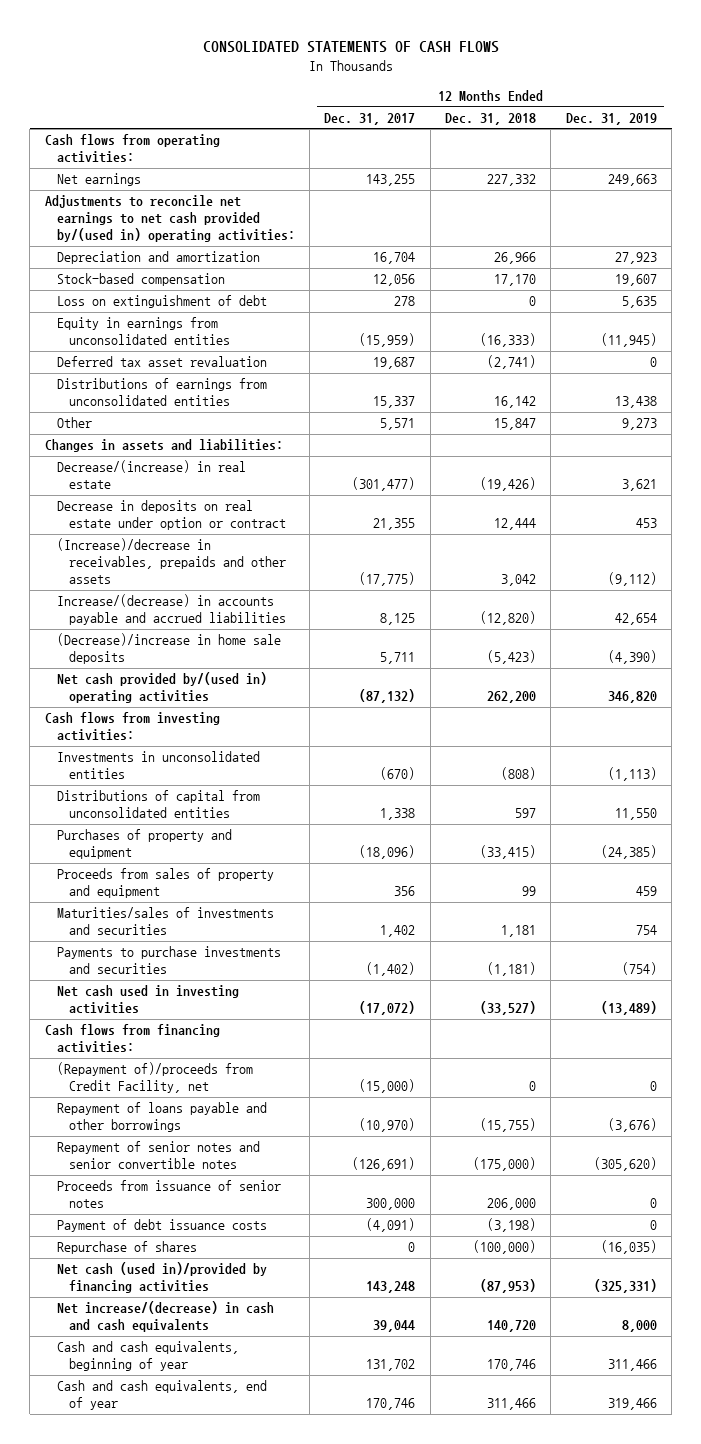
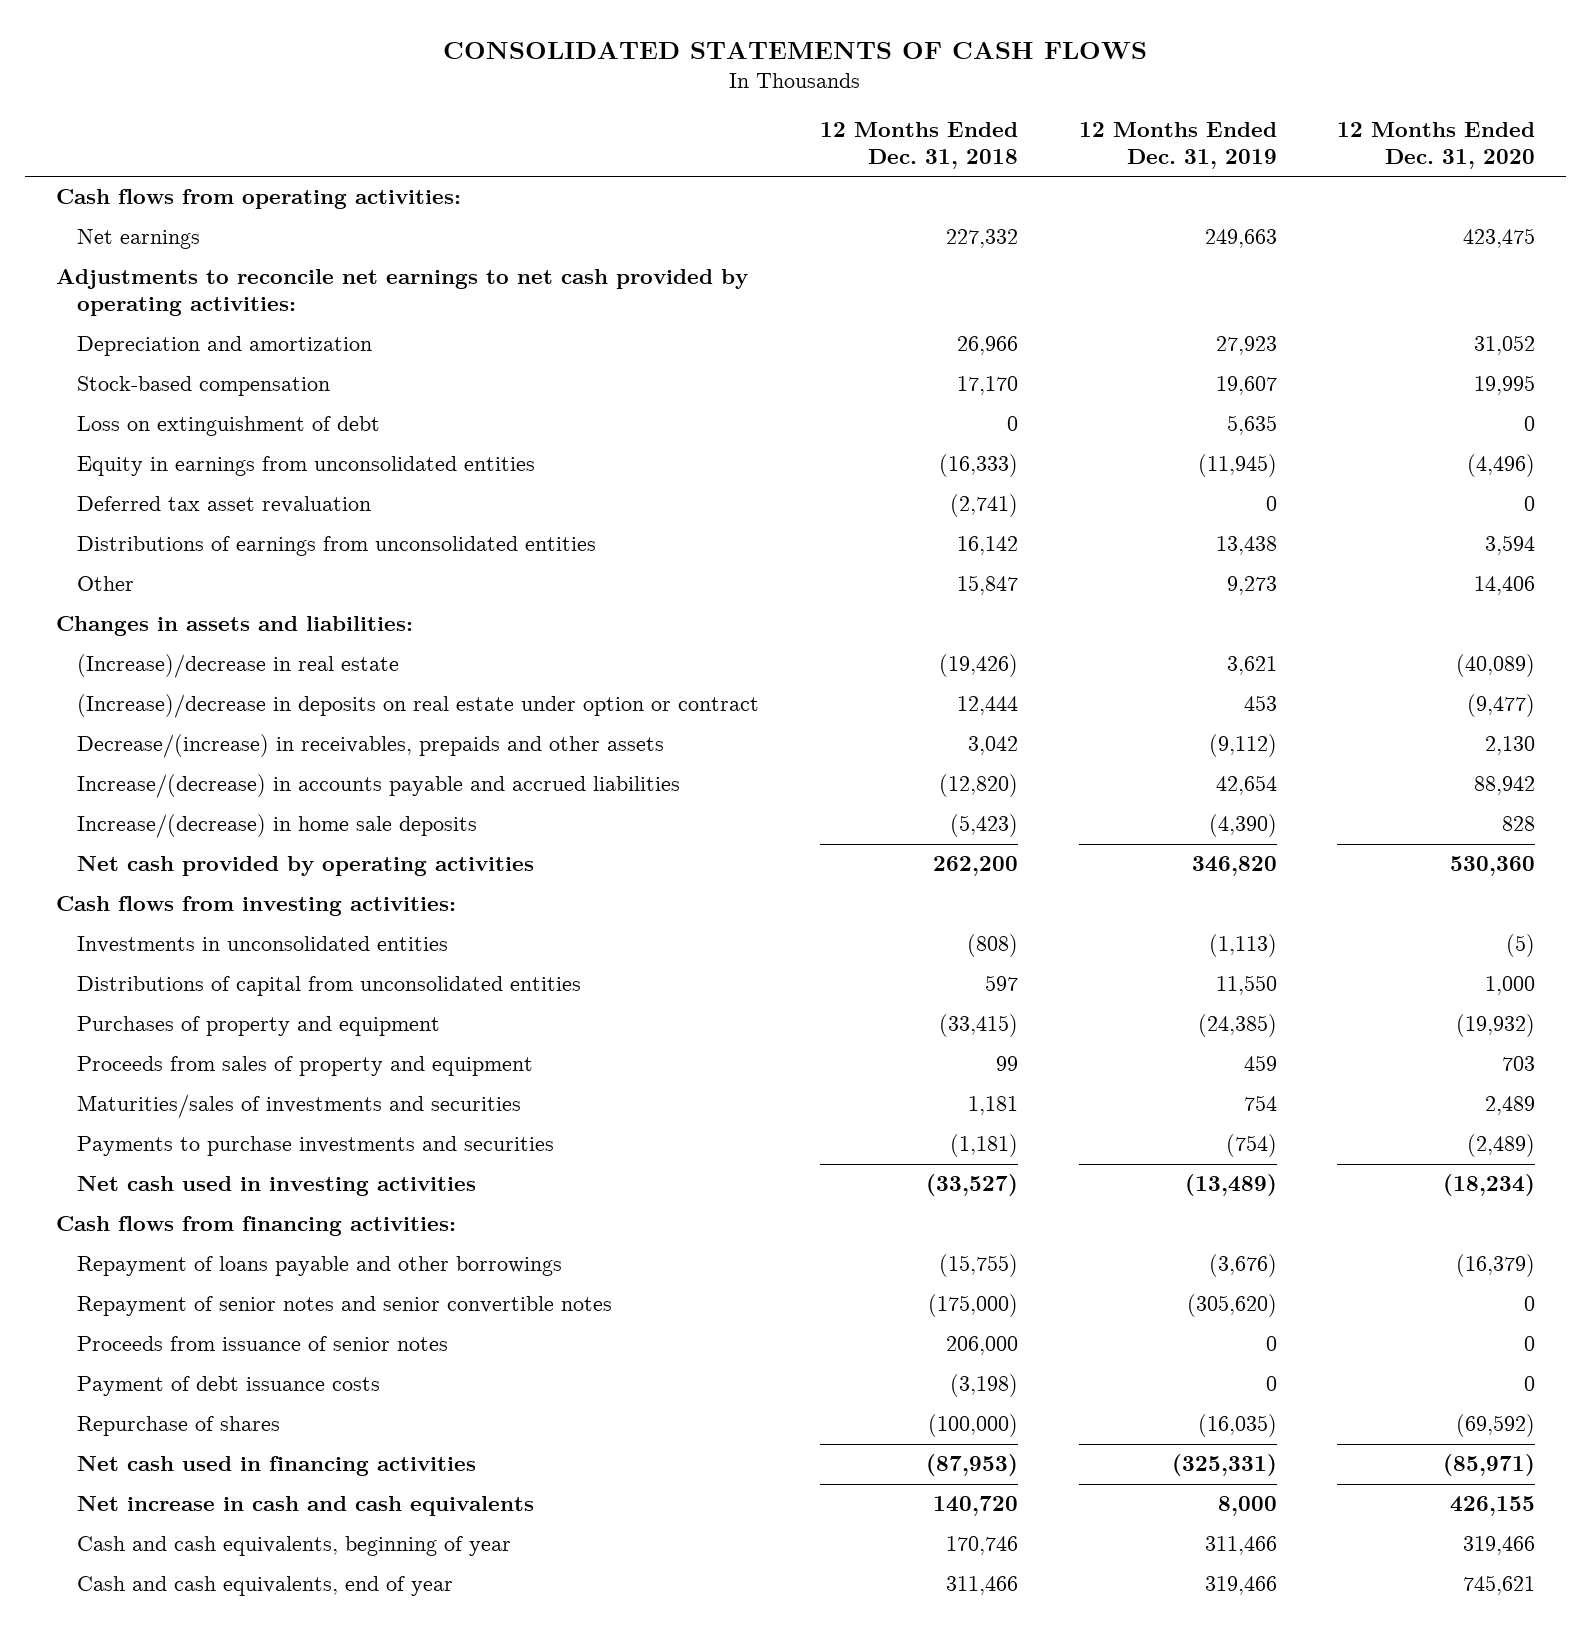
- | 12 Months Ended Dec. 31, 2017 | 12 Months Ended Dec. 31, 2018 | 12 Months Ended Dec. 31, 2019
+ | 12 Months Ended Dec. 31, 2018 | 12 Months Ended Dec. 31, 2019 | 12 Months Ended Dec. 31, 2020
- Adjustments to reconcile net earnings to net cash provided by/(used in) operating activities:
+ Adjustments to reconcile net earnings to net cash provided by operating activities:
- Decrease/(increase) in real estate | (301,477) | (19,426) | 3,621
- Decrease in deposits on real estate under option or contract | 21,355 | 12,444 | 453
- (Increase)/decrease in receivables, prepaids and other assets | (17,775) | 3,042 | (9,112)
+ (Increase)/decrease in real estate | (19,426) | 3,621 | (40,089)
+ (Increase)/decrease in deposits on real estate under option or contract | 12,444 | 453 | (9,477)
+ Decrease/(increase) in receivables, prepaids and other assets | 3,042 | (9,112) | 2,130
- (Decrease)/increase in home sale deposits | 5,711 | (5,423) | (4,390)
- Net cash provided by/(used in) operating activities | (87,132) | 262,200 | 346,820
+ Increase/(decrease) in home sale deposits | (5,423) | (4,390) | 828
+ Net cash provided by operating activities | 262,200 | 346,820 | 530,360
- (Repayment of)/proceeds from Credit Facility, net | (15,000) | 0 | 0
- Net cash (used in)/provided by financing activities | 143,248 | (87,953) | (325,331)
- Net increase/(decrease) in cash and cash equivalents | 39,044 | 140,720 | 8,000
+ Net cash used in financing activities | (87,953) | (325,331) | (85,971)
+ Net increase in cash and cash equivalents | 140,720 | 8,000 | 426,155

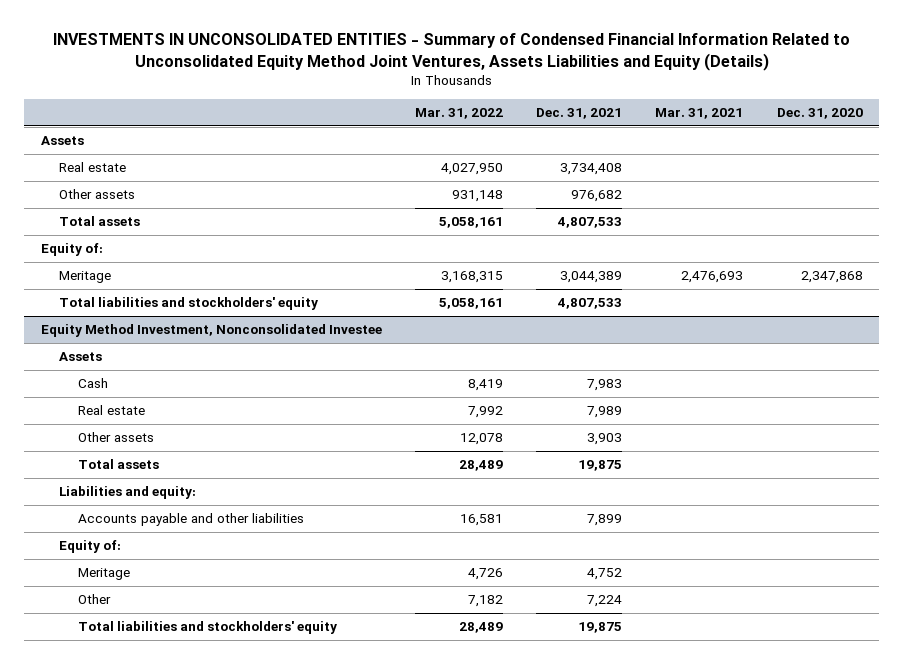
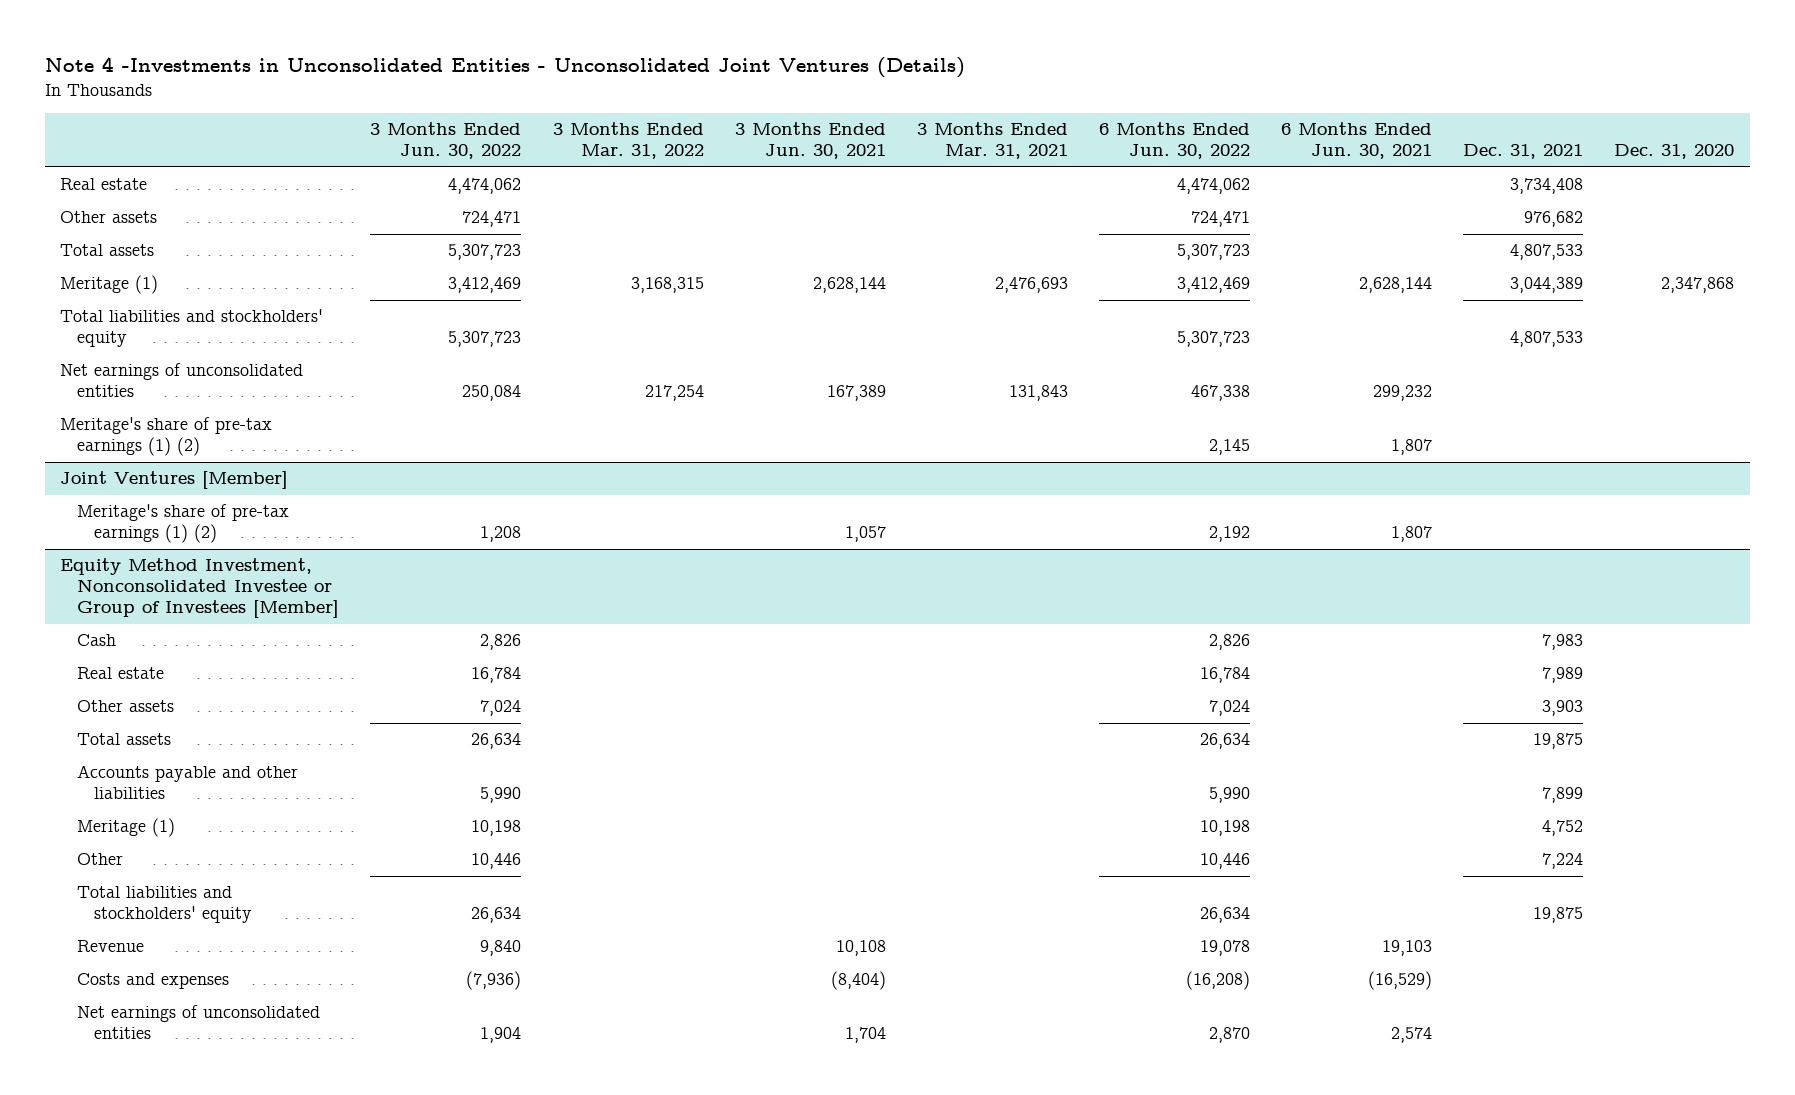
- INVESTMENTS IN UNCONSOLIDATED ENTITIES - Summary of Condensed Financial Information Related to Unconsolidated Equity Method Joint Ventures, Assets Liabilities and Equity (Details)
+ Note 4 -Investments in Unconsolidated Entities - Unconsolidated Joint Ventures (Details)
- | Mar. 31, 2022 | Dec. 31, 2021 | Mar. 31, 2021 | Dec. 31, 2020
+ | 3 Months Ended Jun. 30, 2022 | 3 Months Ended Mar. 31, 2022 | 3 Months Ended Jun. 30, 2021 | 3 Months Ended Mar. 31, 2021 | 6 Months Ended Jun. 30, 2022 | 6 Months Ended Jun. 30, 2021 | Dec. 31, 2021 | Dec. 31, 2020
- Assets
- Equity of:
- Meritage | 3,168,315 | 3,044,389 | 2,476,693 | 2,347,868
+ Meritage (1) | 3,412,469 | 3,168,315 | 2,628,144 | 2,476,693 | 3,412,469 | 2,628,144 | 3,044,389 | 2,347,868
- Equity Method Investment, Nonconsolidated Investee
- Assets
+ Net earnings of unconsolidated entities | 250,084 | 217,254 | 167,389 | 131,843 | 467,338 | 299,232 | |
+ Meritage's share of pre-tax earnings (1) (2) | | | | | 2,145 | 1,807 | |
+ Joint Ventures [Member]
+ Meritage's share of pre-tax earnings (1) (2) | 1,208 | | 1,057 | | 2,192 | 1,807 | |
+ Equity Method Investment, Nonconsolidated Investee or Group of Investees [Member]
- Liabilities and equity:
- Equity of:
- Meritage | 4,726 | 4,752 | |
+ Meritage (1) | 10,198 | | | | 10,198 | | 4,752 |
+ Revenue | 9,840 | | 10,108 | | 19,078 | 19,103 | |
+ Costs and expenses | (7,936) | | (8,404) | | (16,208) | (16,529) | |
+ Net earnings of unconsolidated entities | 1,904 | | 1,704 | | 2,870 | 2,574 | |

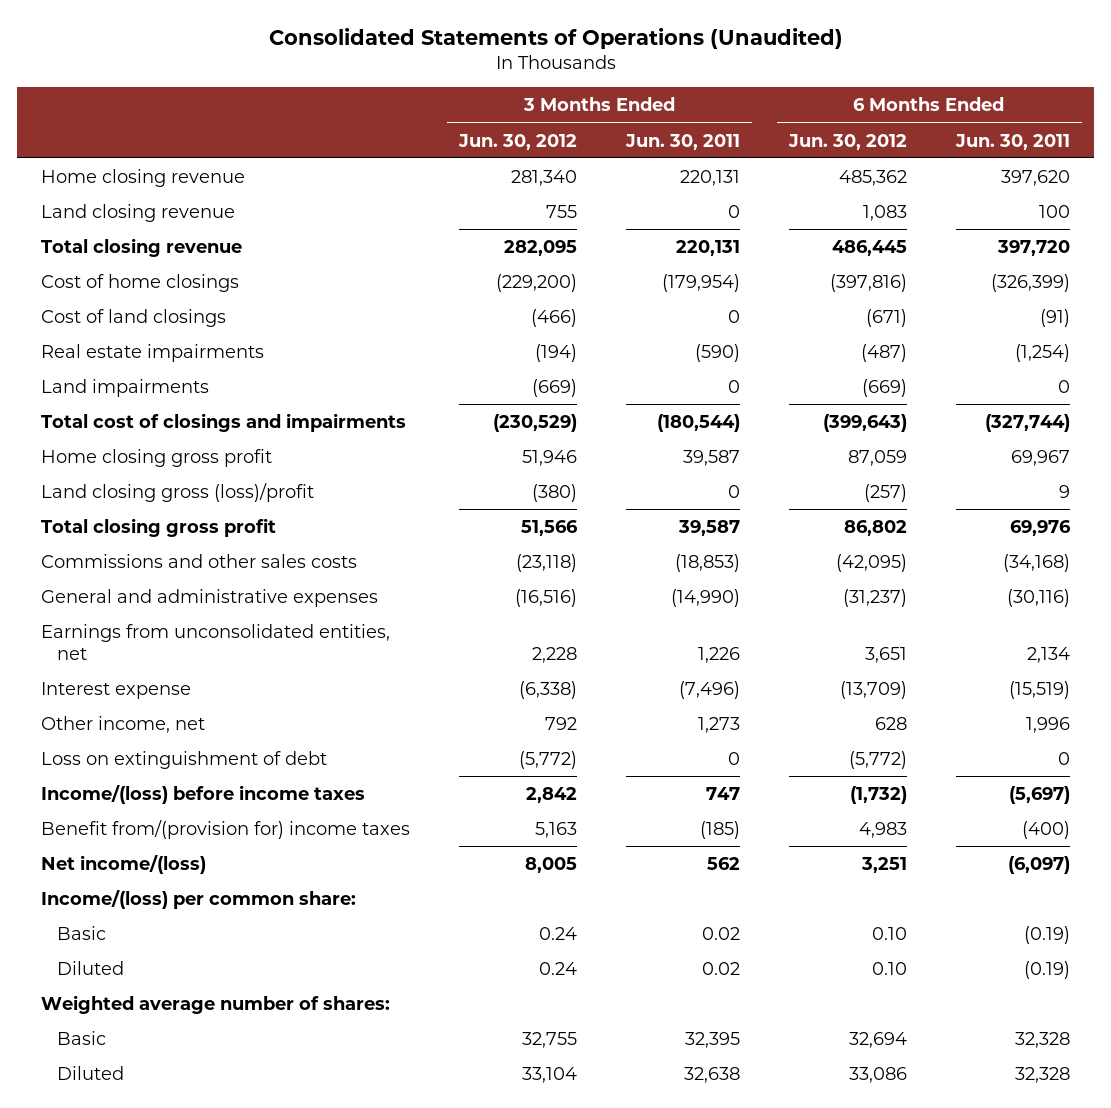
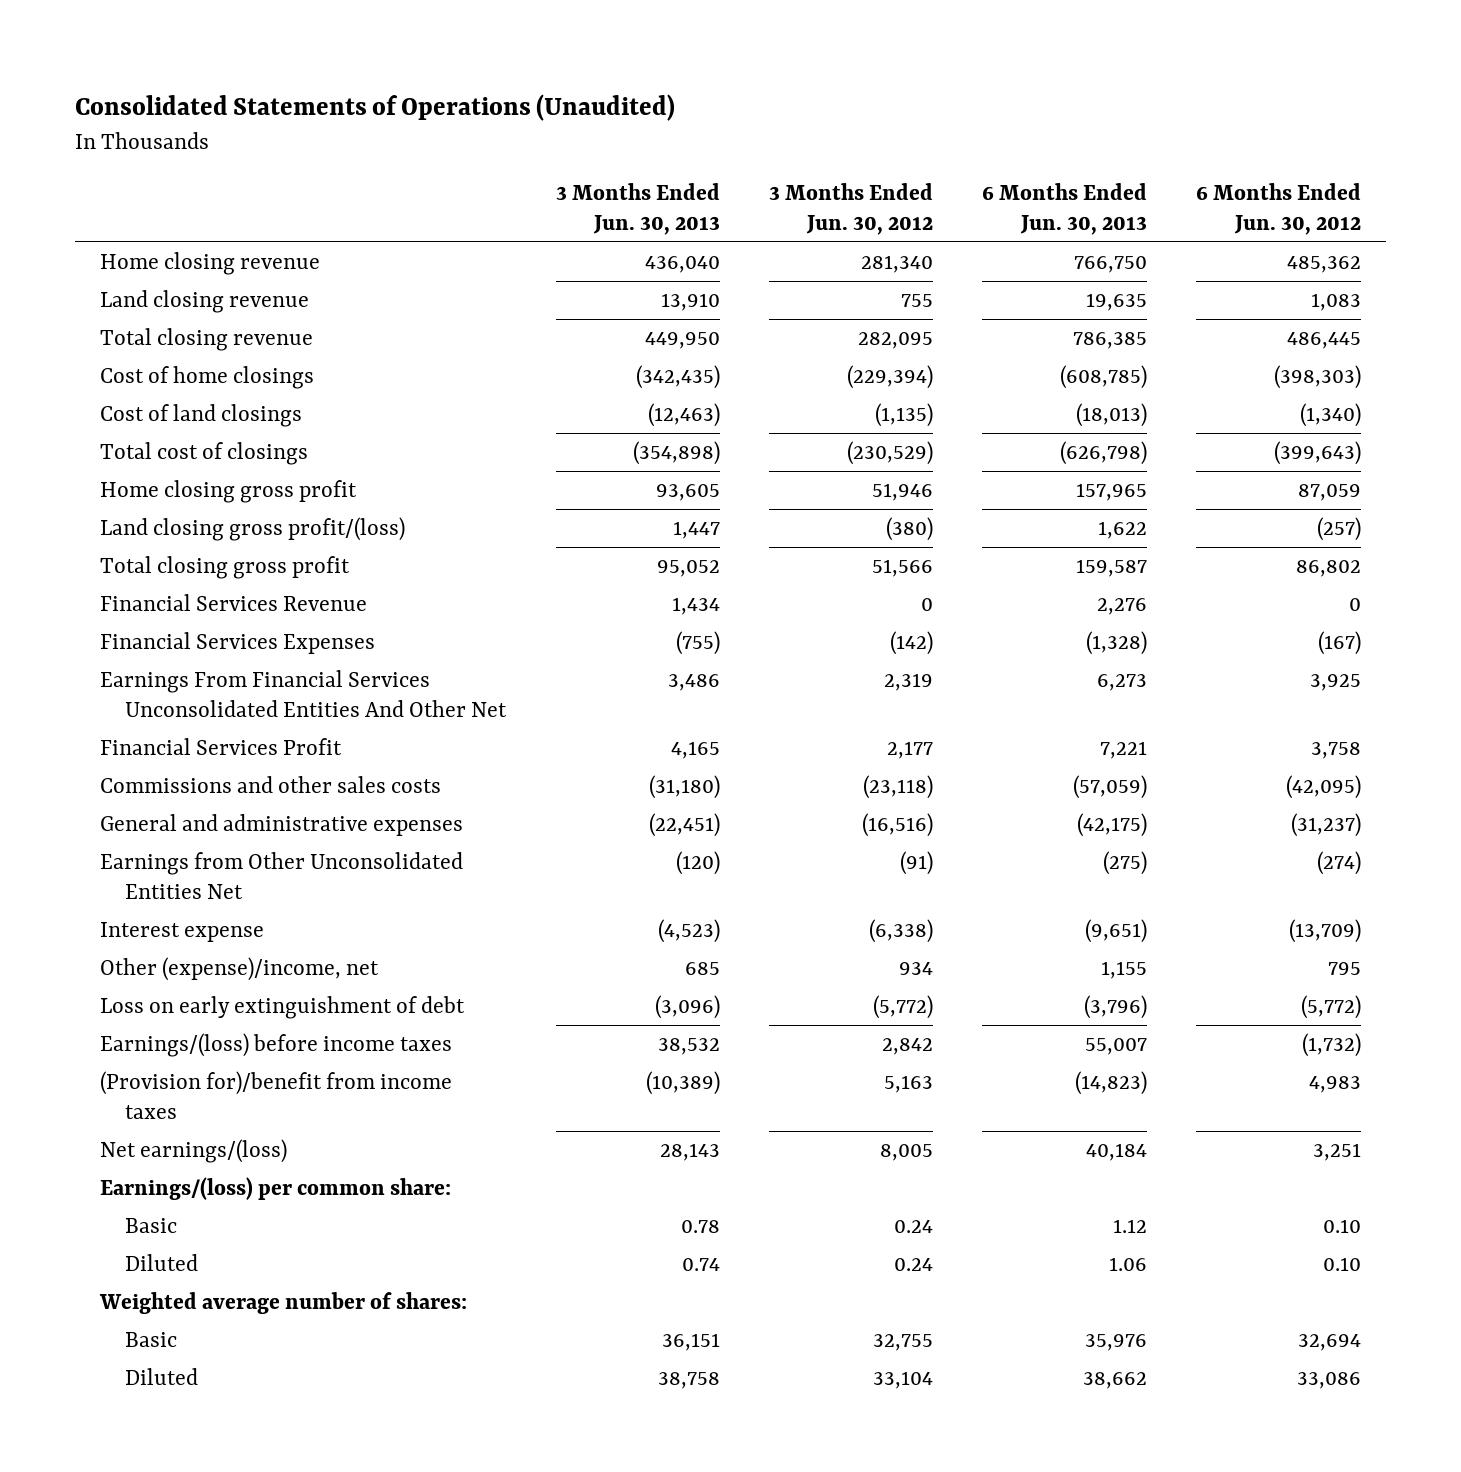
- | 3 Months Ended Jun. 30, 2012 | 3 Months Ended Jun. 30, 2011 | 6 Months Ended Jun. 30, 2012 | 6 Months Ended Jun. 30, 2011
+ | 3 Months Ended Jun. 30, 2013 | 3 Months Ended Jun. 30, 2012 | 6 Months Ended Jun. 30, 2013 | 6 Months Ended Jun. 30, 2012
- Cost of home closings | (229,200) | (179,954) | (397,816) | (326,399)
- Cost of land closings | (466) | 0 | (671) | (91)
- Real estate impairments | (194) | (590) | (487) | (1,254)
- Land impairments | (669) | 0 | (669) | 0
- Total cost of closings and impairments | (230,529) | (180,544) | (399,643) | (327,744)
+ Cost of home closings | (342,435) | (229,394) | (608,785) | (398,303)
+ Cost of land closings | (12,463) | (1,135) | (18,013) | (1,340)
+ Total cost of closings | (354,898) | (230,529) | (626,798) | (399,643)
- Land closing gross (loss)/profit | (380) | 0 | (257) | 9
+ Land closing gross profit/(loss) | 1,447 | (380) | 1,622 | (257)
+ Financial Services Revenue | 1,434 | 0 | 2,276 | 0
+ Financial Services Expenses | (755) | (142) | (1,328) | (167)
+ Earnings From Financial Services Unconsolidated Entities And Other Net | 3,486 | 2,319 | 6,273 | 3,925
+ Financial Services Profit | 4,165 | 2,177 | 7,221 | 3,758
- Earnings from unconsolidated entities, net | 2,228 | 1,226 | 3,651 | 2,134
+ Earnings from Other Unconsolidated Entities Net | (120) | (91) | (275) | (274)
- Other income, net | 792 | 1,273 | 628 | 1,996
- Loss on extinguishment of debt | (5,772) | 0 | (5,772) | 0
- Income/(loss) before income taxes | 2,842 | 747 | (1,732) | (5,697)
- Benefit from/(provision for) income taxes | 5,163 | (185) | 4,983 | (400)
- Net income/(loss) | 8,005 | 562 | 3,251 | (6,097)
- Income/(loss) per common share:
+ Other (expense)/income, net | 685 | 934 | 1,155 | 795
+ Loss on early extinguishment of debt | (3,096) | (5,772) | (3,796) | (5,772)
+ Earnings/(loss) before income taxes | 38,532 | 2,842 | 55,007 | (1,732)
+ (Provision for)/benefit from income taxes | (10,389) | 5,163 | (14,823) | 4,983
+ Net earnings/(loss) | 28,143 | 8,005 | 40,184 | 3,251
+ Earnings/(loss) per common share:

